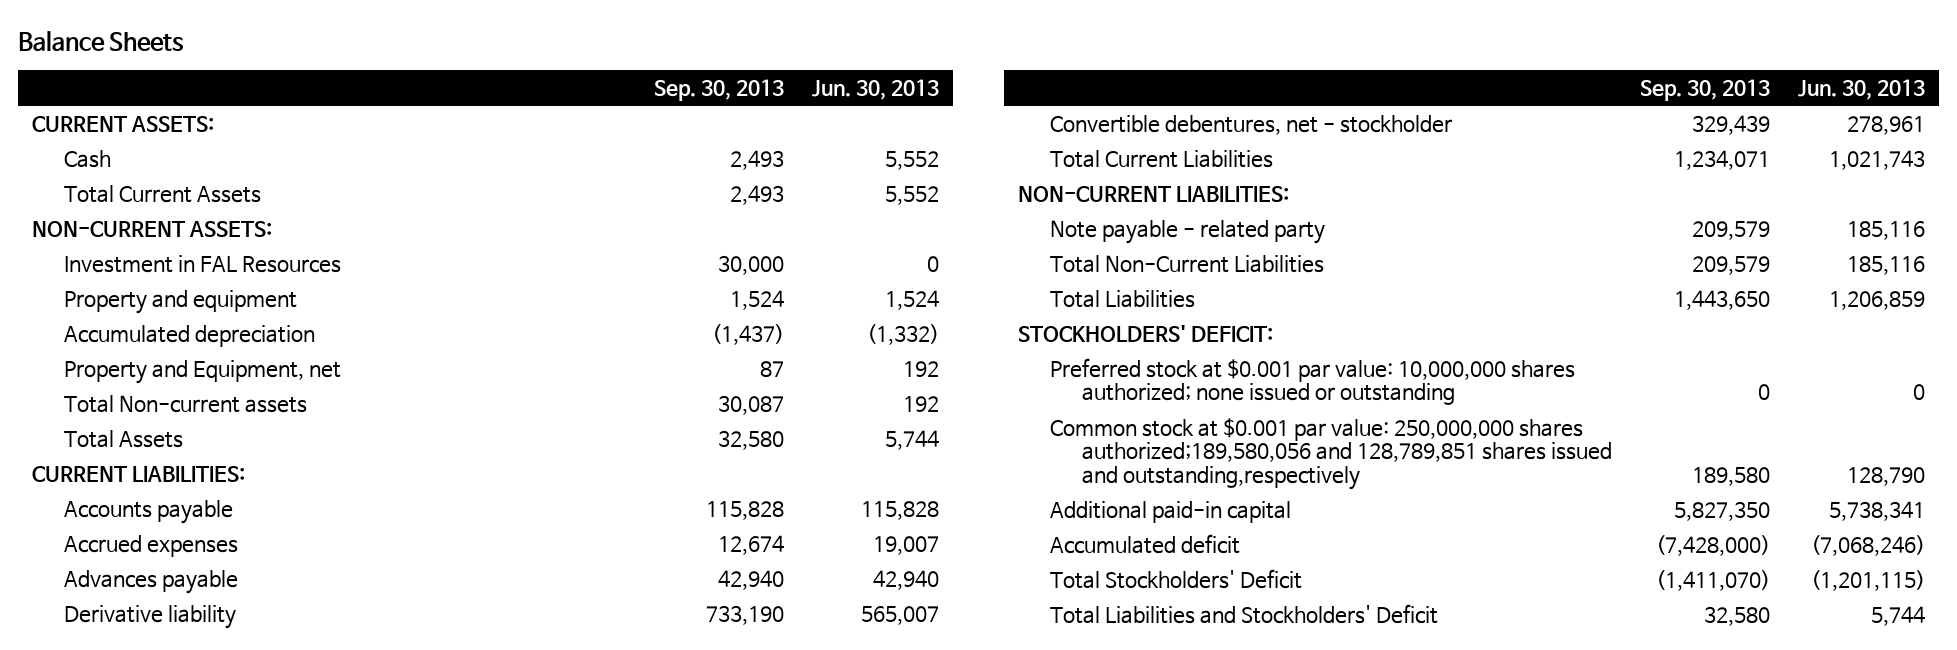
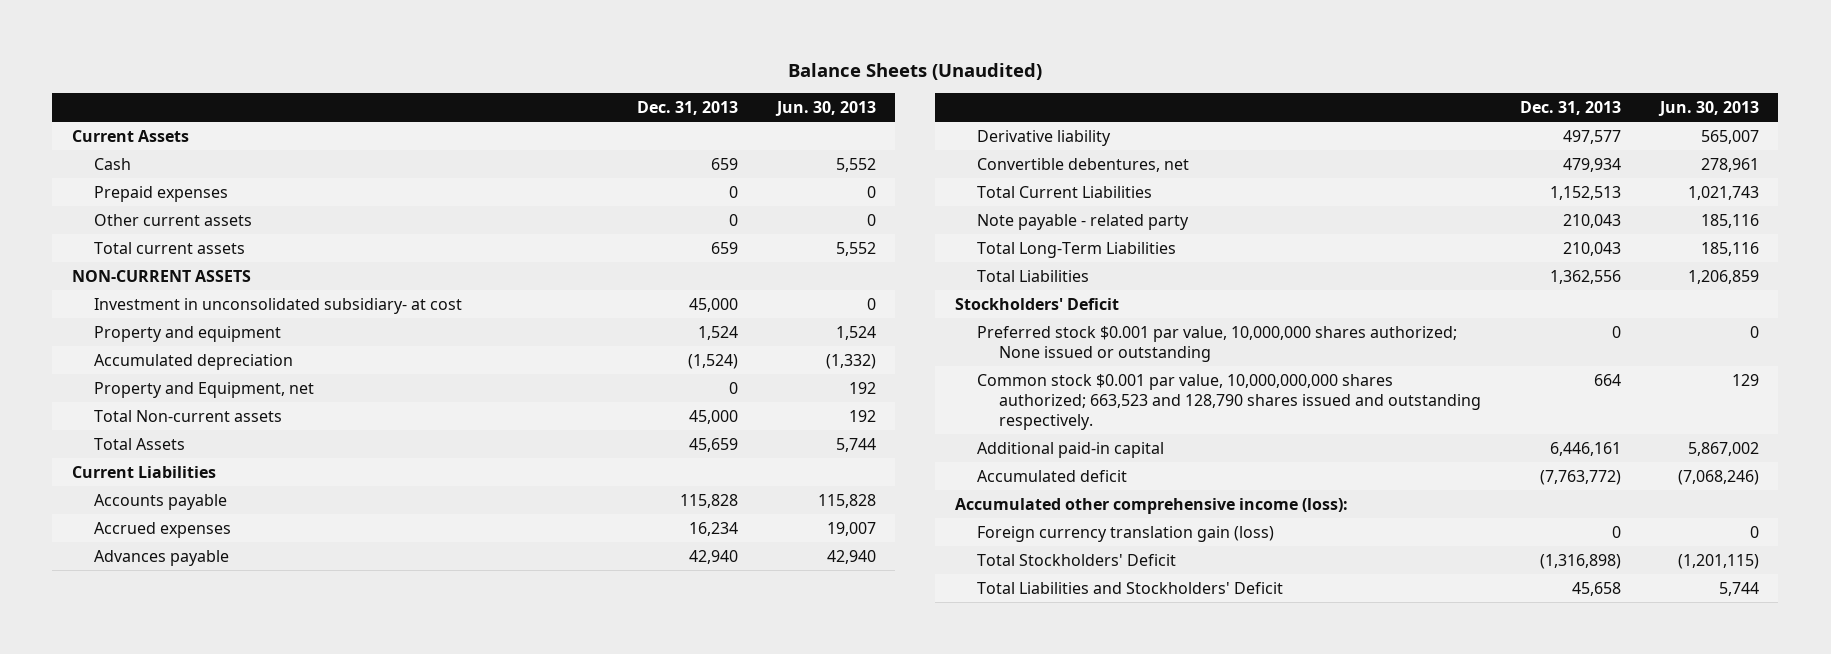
- Balance Sheets
+ Balance Sheets (Unaudited)
- | Sep. 30, 2013 | Jun. 30, 2013
+ | Dec. 31, 2013 | Jun. 30, 2013
- CURRENT ASSETS:
+ Current Assets
- Total Current Assets | 2,493 | 5,552
- NON-CURRENT ASSETS:
- Investment in FAL Resources | 30,000 | 0
+ Prepaid expenses | 0 | 0
+ Other current assets | 0 | 0
+ Total current assets | 659 | 5,552
+ NON-CURRENT ASSETS
+ Investment in unconsolidated subsidiary- at cost | 45,000 | 0
- CURRENT LIABILITIES:
+ Current Liabilities
- Convertible debentures, net - stockholder | 329,439 | 278,961
+ Convertible debentures, net | 479,934 | 278,961
- NON-CURRENT LIABILITIES:
- Total Non-Current Liabilities | 209,579 | 185,116
+ Total Long-Term Liabilities | 210,043 | 185,116
- STOCKHOLDERS' DEFICIT:
- Preferred stock at $0.001 par value: 10,000,000 shares authorized; none issued or outstanding | 0 | 0
- Common stock at $0.001 par value: 250,000,000 shares authorized;189,580,056 and 128,789,851 shares issued and outstanding,respectively | 189,580 | 128,790
- Additional paid-in capital | 5,827,350 | 5,738,341
+ Stockholders' Deficit
+ Preferred stock $0.001 par value, 10,000,000 shares authorized; None issued or outstanding | 0 | 0
+ Common stock $0.001 par value, 10,000,000,000 shares authorized; 663,523 and 128,790 shares issued and outstanding respectively. | 664 | 129
+ Additional paid-in capital | 6,446,161 | 5,867,002
+ Accumulated other comprehensive income (loss):
+ Foreign currency translation gain (loss) | 0 | 0

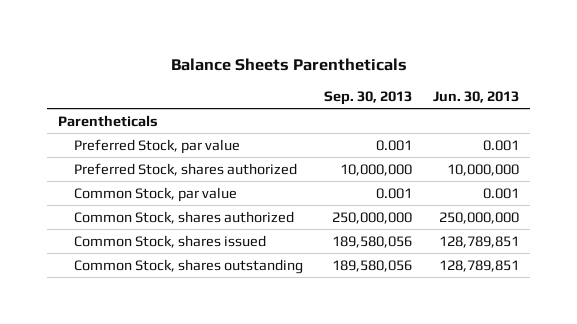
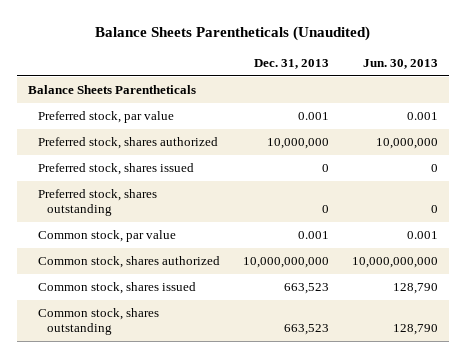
- Balance Sheets Parentheticals
+ Balance Sheets Parentheticals (Unaudited)
- | Sep. 30, 2013 | Jun. 30, 2013
+ | Dec. 31, 2013 | Jun. 30, 2013
- Parentheticals
- Preferred Stock, par value | 0.001 | 0.001
- Preferred Stock, shares authorized | 10,000,000 | 10,000,000
- Common Stock, par value | 0.001 | 0.001
- Common Stock, shares authorized | 250,000,000 | 250,000,000
- Common Stock, shares issued | 189,580,056 | 128,789,851
- Common Stock, shares outstanding | 189,580,056 | 128,789,851
+ Balance Sheets Parentheticals
+ Preferred stock, par value | 0.001 | 0.001
+ Preferred stock, shares authorized | 10,000,000 | 10,000,000
+ Preferred stock, shares issued | 0 | 0
+ Preferred stock, shares outstanding | 0 | 0
+ Common stock, par value | 0.001 | 0.001
+ Common stock, shares authorized | 10,000,000,000 | 10,000,000,000
+ Common stock, shares issued | 663,523 | 128,790
+ Common stock, shares outstanding | 663,523 | 128,790

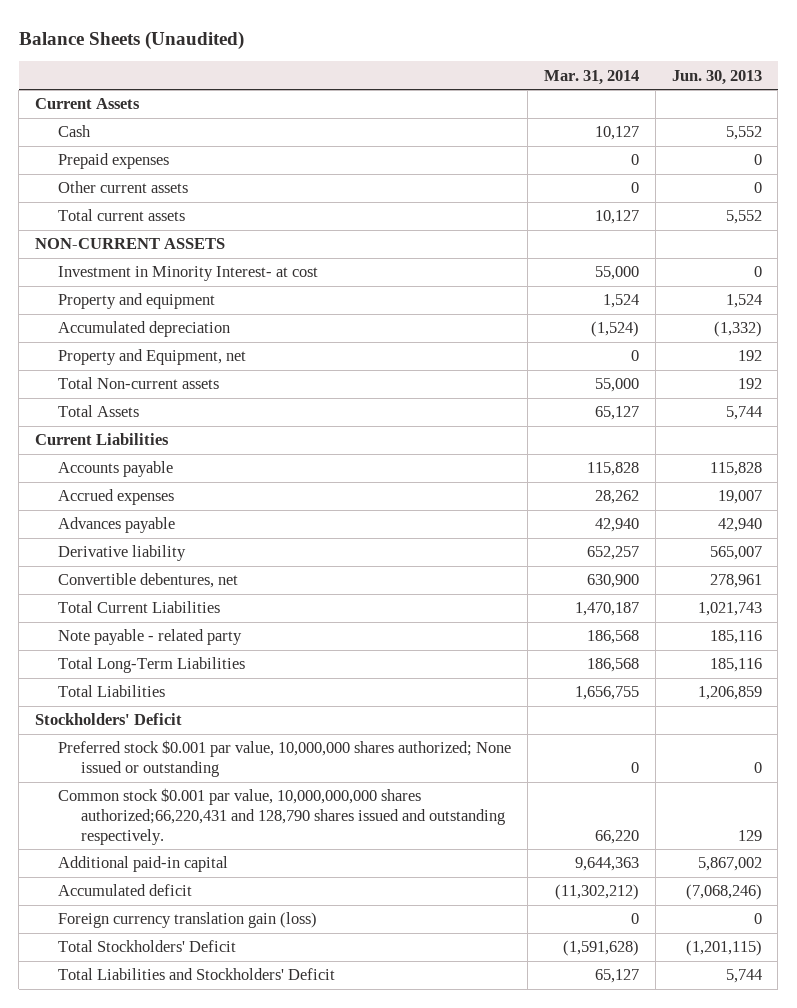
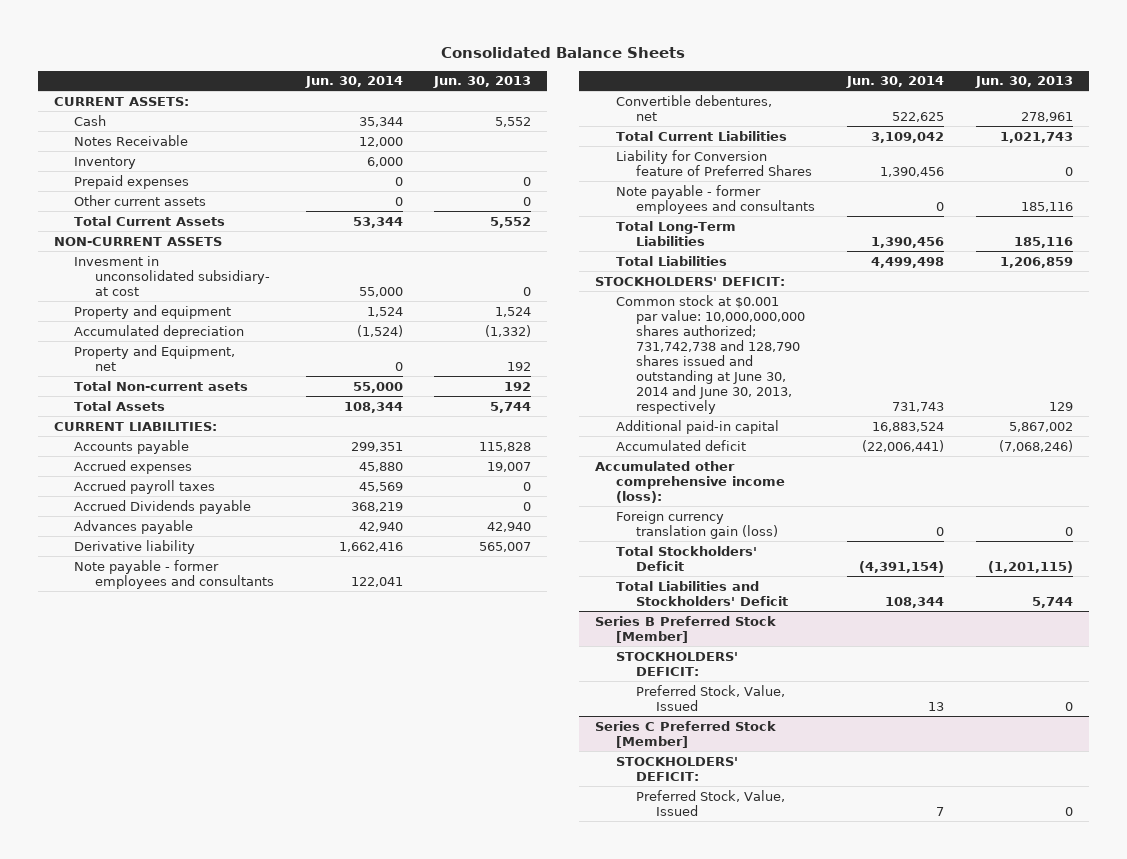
- Balance Sheets (Unaudited)
+ Consolidated Balance Sheets
- | Mar. 31, 2014 | Jun. 30, 2013
+ | Jun. 30, 2014 | Jun. 30, 2013
- Current Assets
+ CURRENT ASSETS:
+ Notes Receivable | 12,000 |
+ Inventory | 6,000 |
- Total current assets | 10,127 | 5,552
+ Total Current Assets | 53,344 | 5,552
- Investment in Minority Interest- at cost | 55,000 | 0
+ Invesment in unconsolidated subsidiary- at cost | 55,000 | 0
- Total Non-current assets | 55,000 | 192
+ Total Non-current asets | 55,000 | 192
- Current Liabilities
+ CURRENT LIABILITIES:
+ Accrued payroll taxes | 45,569 | 0
+ Accrued Dividends payable | 368,219 | 0
+ Note payable - former employees and consultants | 122,041 |
- Note payable - related party | 186,568 | 185,116
+ Liability for Conversion feature of Preferred Shares | 1,390,456 | 0
+ Note payable - former employees and consultants | 0 | 185,116
- Stockholders' Deficit
- Preferred stock $0.001 par value, 10,000,000 shares authorized; None issued or outstanding | 0 | 0
- Common stock $0.001 par value, 10,000,000,000 shares authorized;66,220,431 and 128,790 shares issued and outstanding respectively. | 66,220 | 129
+ STOCKHOLDERS' DEFICIT:
+ Common stock at $0.001 par value: 10,000,000,000 shares authorized; 731,742,738 and 128,790 shares issued and outstanding at June 30, 2014 and June 30, 2013, respectively | 731,743 | 129
+ Accumulated other comprehensive income (loss):
+ Series B Preferred Stock [Member]
+ STOCKHOLDERS' DEFICIT:
+ Preferred Stock, Value, Issued | 13 | 0
+ Series C Preferred Stock [Member]
+ STOCKHOLDERS' DEFICIT:
+ Preferred Stock, Value, Issued | 7 | 0

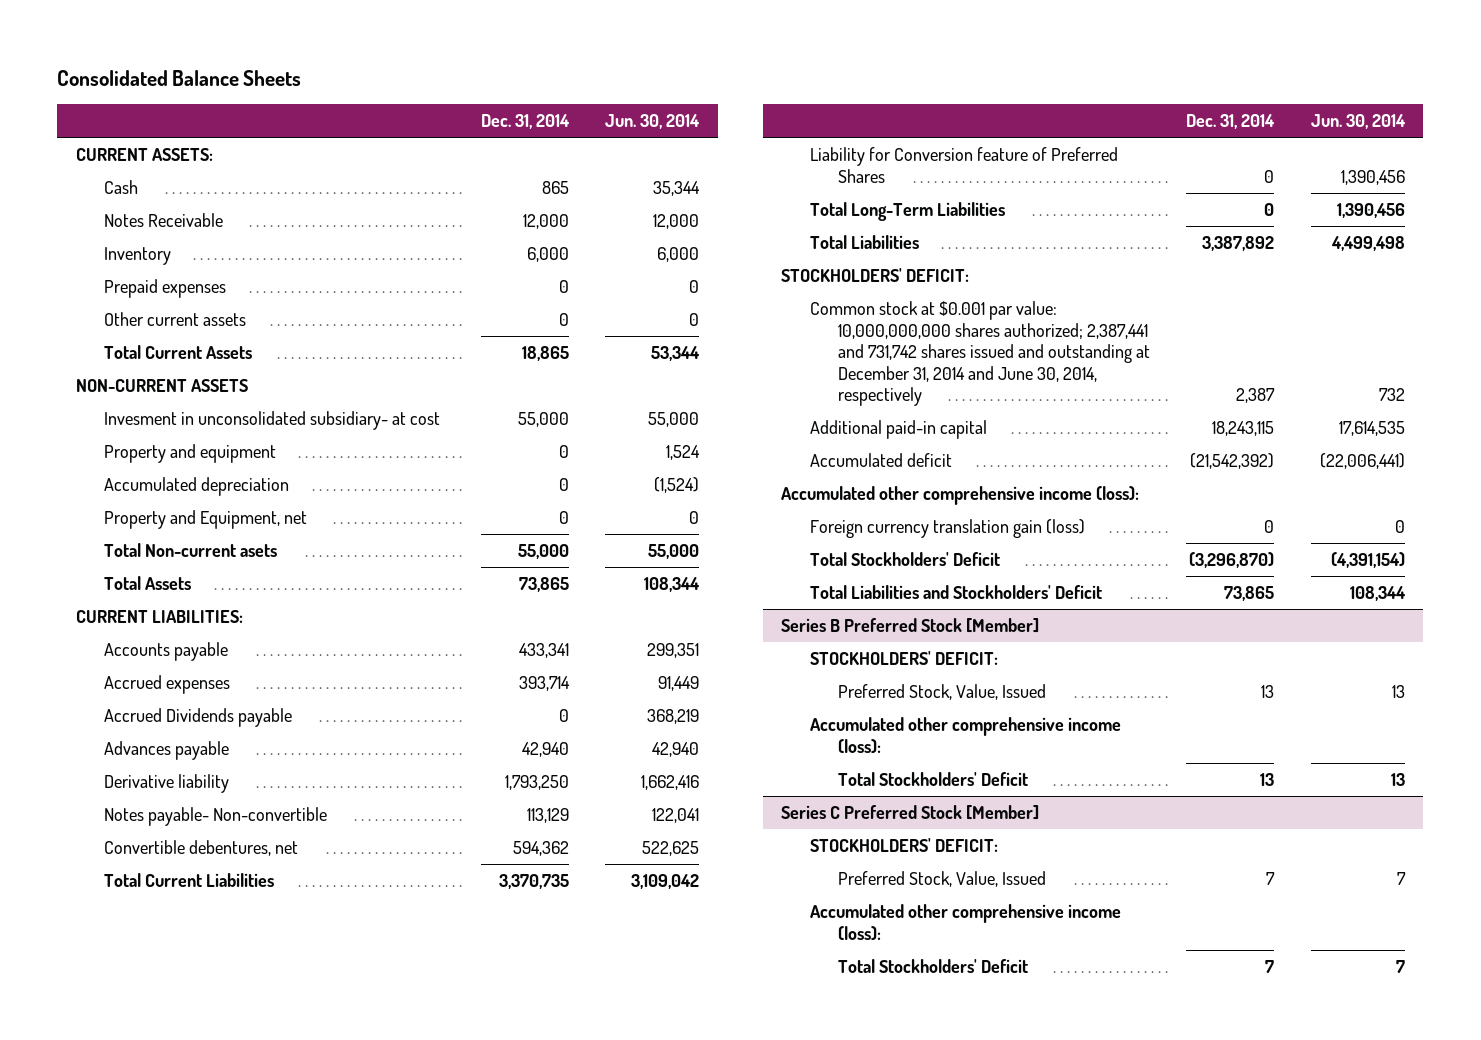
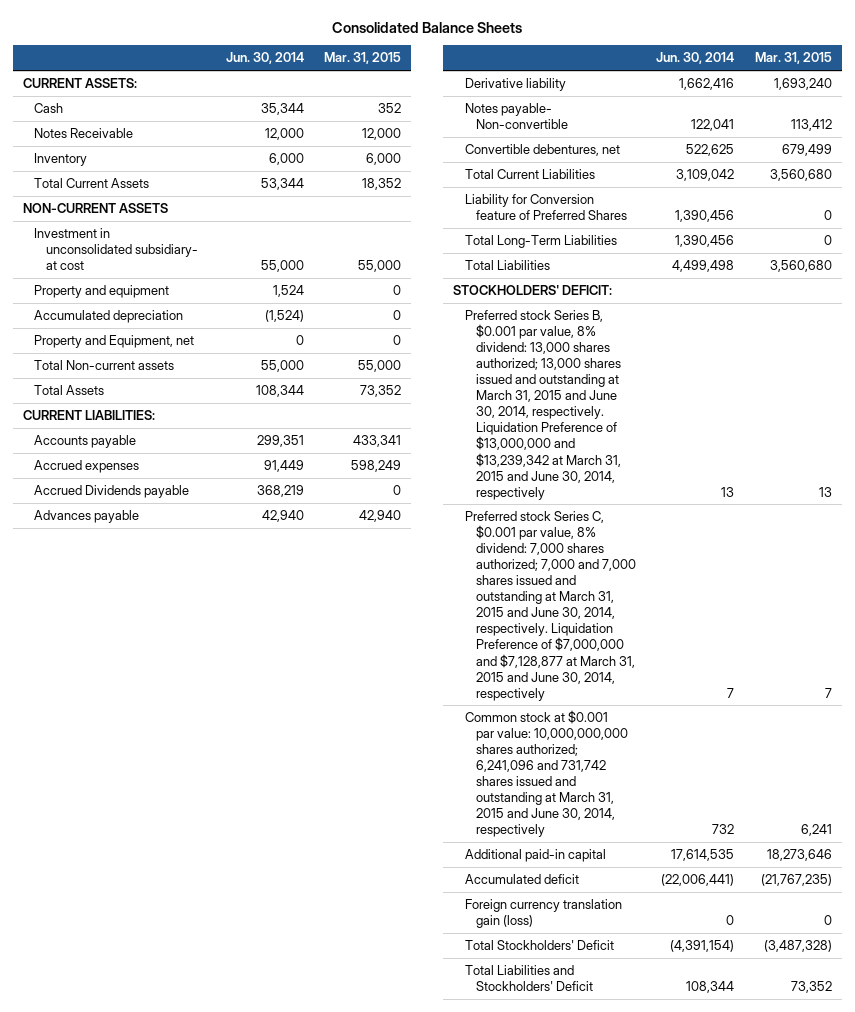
- | Dec. 31, 2014 | Jun. 30, 2014
+ | Jun. 30, 2014 | Mar. 31, 2015
- Prepaid expenses | 0 | 0
- Other current assets | 0 | 0
- Invesment in unconsolidated subsidiary- at cost | 55,000 | 55,000
+ Investment in unconsolidated subsidiary- at cost | 55,000 | 55,000
- Total Non-current asets | 55,000 | 55,000
+ Total Non-current assets | 55,000 | 55,000
- Common stock at $0.001 par value: 10,000,000,000 shares authorized; 2,387,441 and 731,742 shares issued and outstanding at December 31, 2014 and June 30, 2014, respectively | 2,387 | 732
+ Preferred stock Series B, $0.001 par value, 8% dividend: 13,000 shares authorized; 13,000 shares issued and outstanding at March 31, 2015 and June 30, 2014, respectively. Liquidation Preference of $13,000,000 and $13,239,342 at March 31, 2015 and June 30, 2014, respectively | 13 | 13
+ Preferred stock Series C, $0.001 par value, 8% dividend: 7,000 shares authorized; 7,000 and 7,000 shares issued and outstanding at March 31, 2015 and June 30, 2014, respectively. Liquidation Preference of $7,000,000 and $7,128,877 at March 31, 2015 and June 30, 2014, respectively | 7 | 7
+ Common stock at $0.001 par value: 10,000,000,000 shares authorized; 6,241,096 and 731,742 shares issued and outstanding at March 31, 2015 and June 30, 2014, respectively | 732 | 6,241
- Accumulated other comprehensive income (loss):
- Series B Preferred Stock [Member]
- STOCKHOLDERS' DEFICIT:
- Preferred Stock, Value, Issued | 13 | 13
- Accumulated other comprehensive income (loss):
- Total Stockholders' Deficit | 13 | 13
- Series C Preferred Stock [Member]
- STOCKHOLDERS' DEFICIT:
- Preferred Stock, Value, Issued | 7 | 7
- Accumulated other comprehensive income (loss):
- Total Stockholders' Deficit | 7 | 7

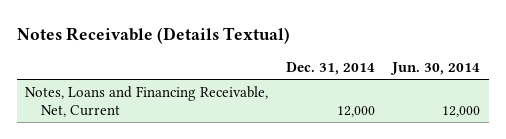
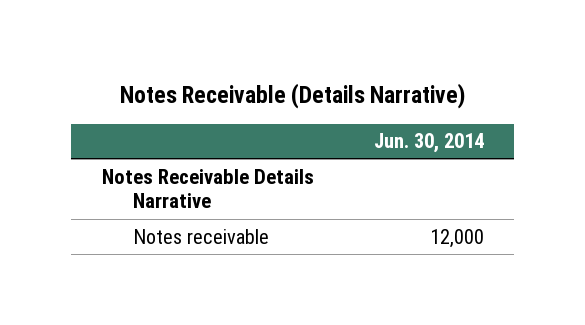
- Notes Receivable (Details Textual)
+ Notes Receivable (Details Narrative)
- | Dec. 31, 2014 | Jun. 30, 2014
+ | Jun. 30, 2014
- Notes, Loans and Financing Receivable, Net, Current | 12,000 | 12,000
+ Notes Receivable Details Narrative
+ Notes receivable | 12,000

